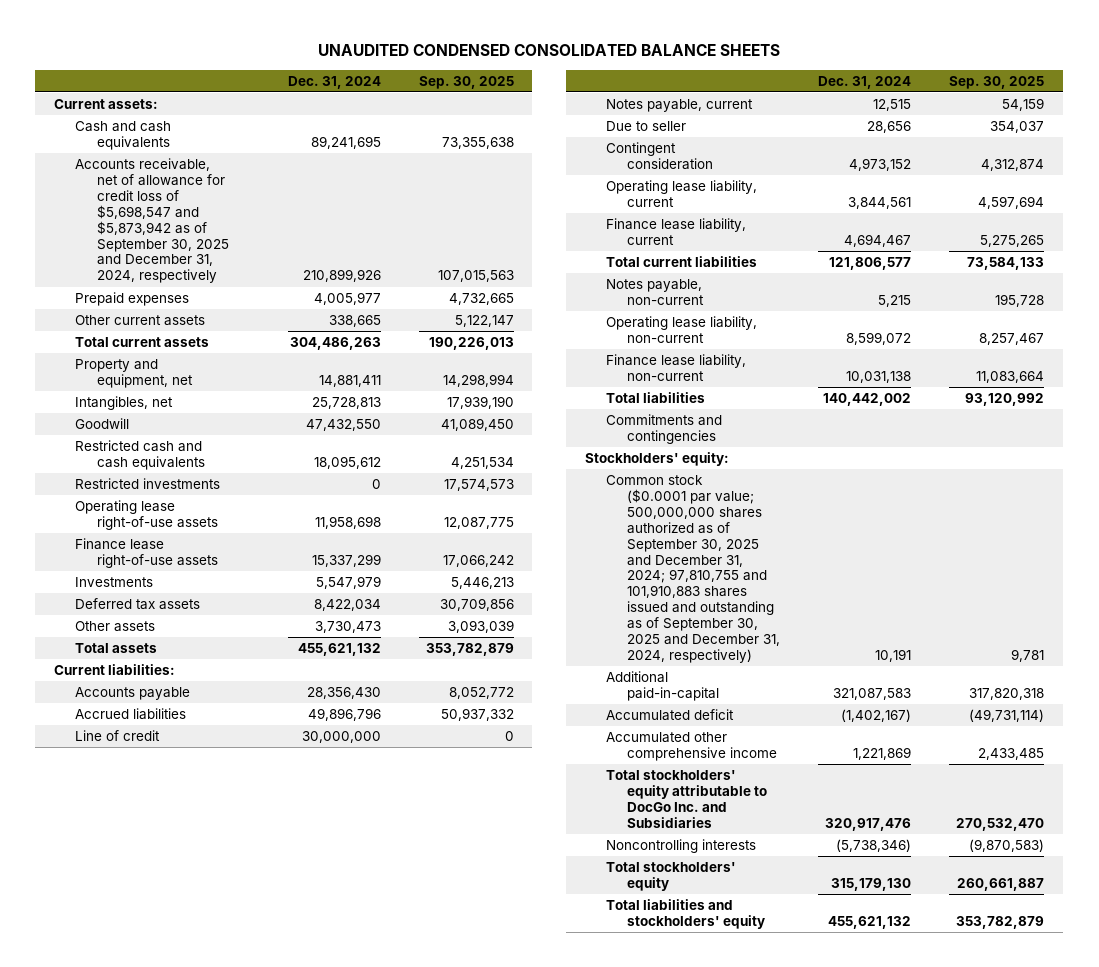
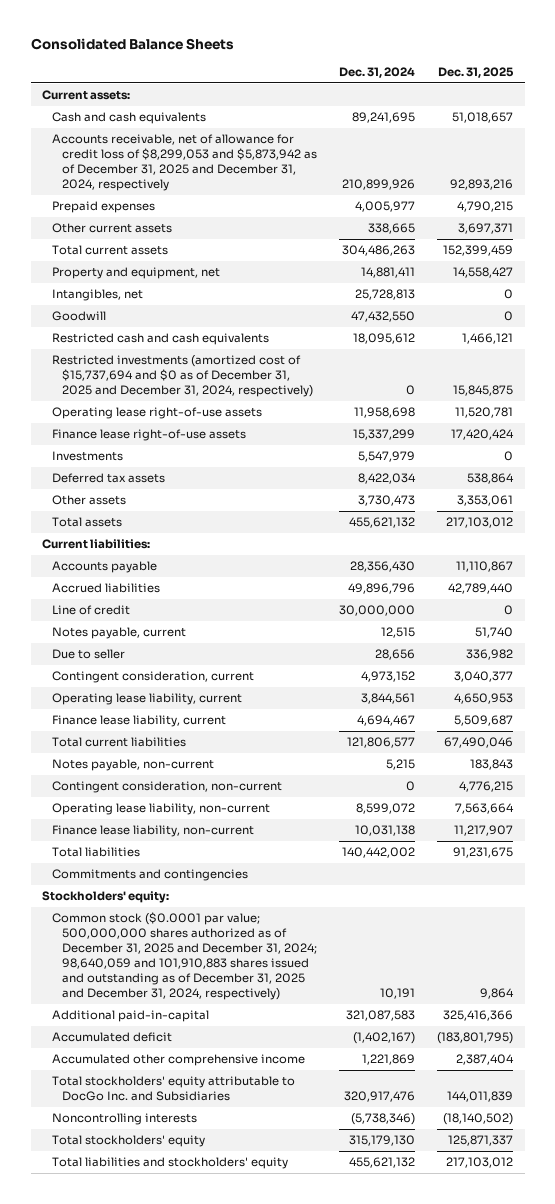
- UNAUDITED CONDENSED CONSOLIDATED BALANCE SHEETS
+ Consolidated Balance Sheets
- | Dec. 31, 2024 | Sep. 30, 2025
+ | Dec. 31, 2024 | Dec. 31, 2025
- Accounts receivable, net of allowance for credit loss of $5,698,547 and $5,873,942 as of September 30, 2025 and December 31, 2024, respectively | 210,899,926 | 107,015,563
+ Accounts receivable, net of allowance for credit loss of $8,299,053 and $5,873,942 as of December 31, 2025 and December 31, 2024, respectively | 210,899,926 | 92,893,216
- Restricted investments | 0 | 17,574,573
+ Restricted investments (amortized cost of $15,737,694 and $0 as of December 31, 2025 and December 31, 2024, respectively) | 0 | 15,845,875
- Contingent consideration | 4,973,152 | 4,312,874
+ Contingent consideration, current | 4,973,152 | 3,040,377
+ Contingent consideration, non-current | 0 | 4,776,215
- Common stock ($0.0001 par value; 500,000,000 shares authorized as of September 30, 2025 and December 31, 2024; 97,810,755 and 101,910,883 shares issued and outstanding as of September 30, 2025 and December 31, 2024, respectively) | 10,191 | 9,781
+ Common stock ($0.0001 par value; 500,000,000 shares authorized as of December 31, 2025 and December 31, 2024; 98,640,059 and 101,910,883 shares issued and outstanding as of December 31, 2025 and December 31, 2024, respectively) | 10,191 | 9,864

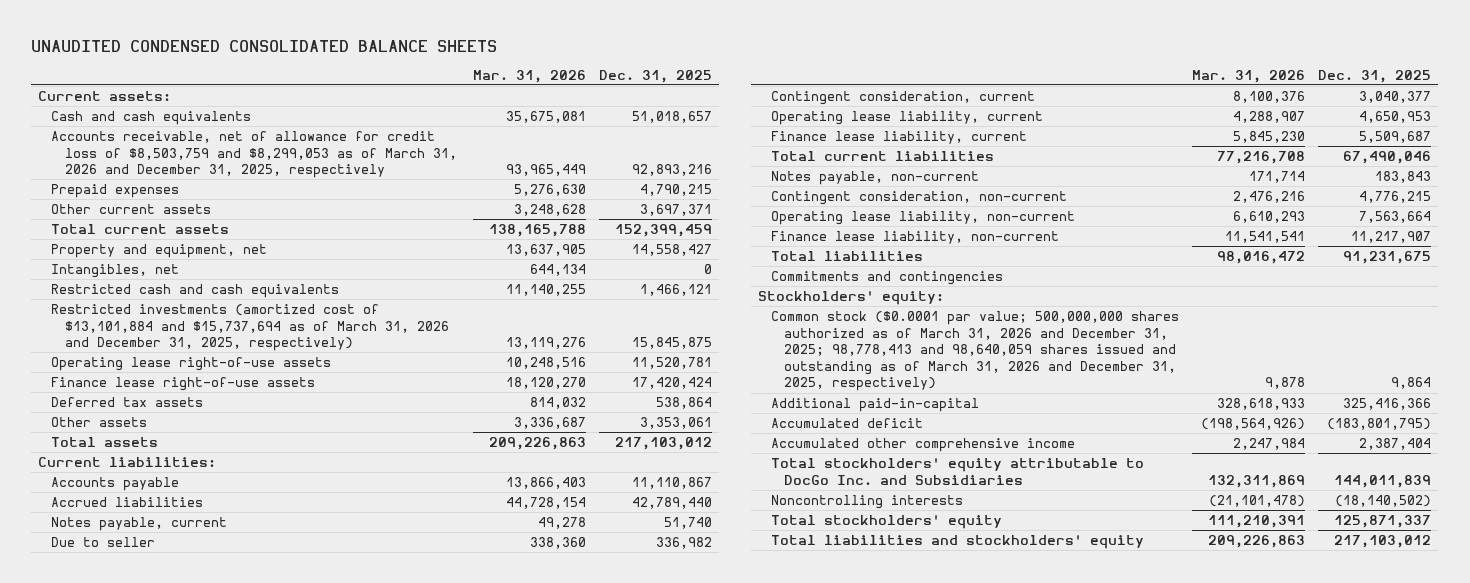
- Consolidated Balance Sheets
+ UNAUDITED CONDENSED CONSOLIDATED BALANCE SHEETS
- | Dec. 31, 2024 | Dec. 31, 2025
+ | Mar. 31, 2026 | Dec. 31, 2025
- Accounts receivable, net of allowance for credit loss of $8,299,053 and $5,873,942 as of December 31, 2025 and December 31, 2024, respectively | 210,899,926 | 92,893,216
+ Accounts receivable, net of allowance for credit loss of $8,503,759 and $8,299,053 as of March 31, 2026 and December 31, 2025, respectively | 93,965,449 | 92,893,216
- Goodwill | 47,432,550 | 0
- Restricted investments (amortized cost of $15,737,694 and $0 as of December 31, 2025 and December 31, 2024, respectively) | 0 | 15,845,875
+ Restricted investments (amortized cost of $13,101,884 and $15,737,694 as of March 31, 2026 and December 31, 2025, respectively) | 13,119,276 | 15,845,875
- Investments | 5,547,979 | 0
- Line of credit | 30,000,000 | 0
- Common stock ($0.0001 par value; 500,000,000 shares authorized as of December 31, 2025 and December 31, 2024; 98,640,059 and 101,910,883 shares issued and outstanding as of December 31, 2025 and December 31, 2024, respectively) | 10,191 | 9,864
+ Common stock ($0.0001 par value; 500,000,000 shares authorized as of March 31, 2026 and December 31, 2025; 98,778,413 and 98,640,059 shares issued and outstanding as of March 31, 2026 and December 31, 2025, respectively) | 9,878 | 9,864

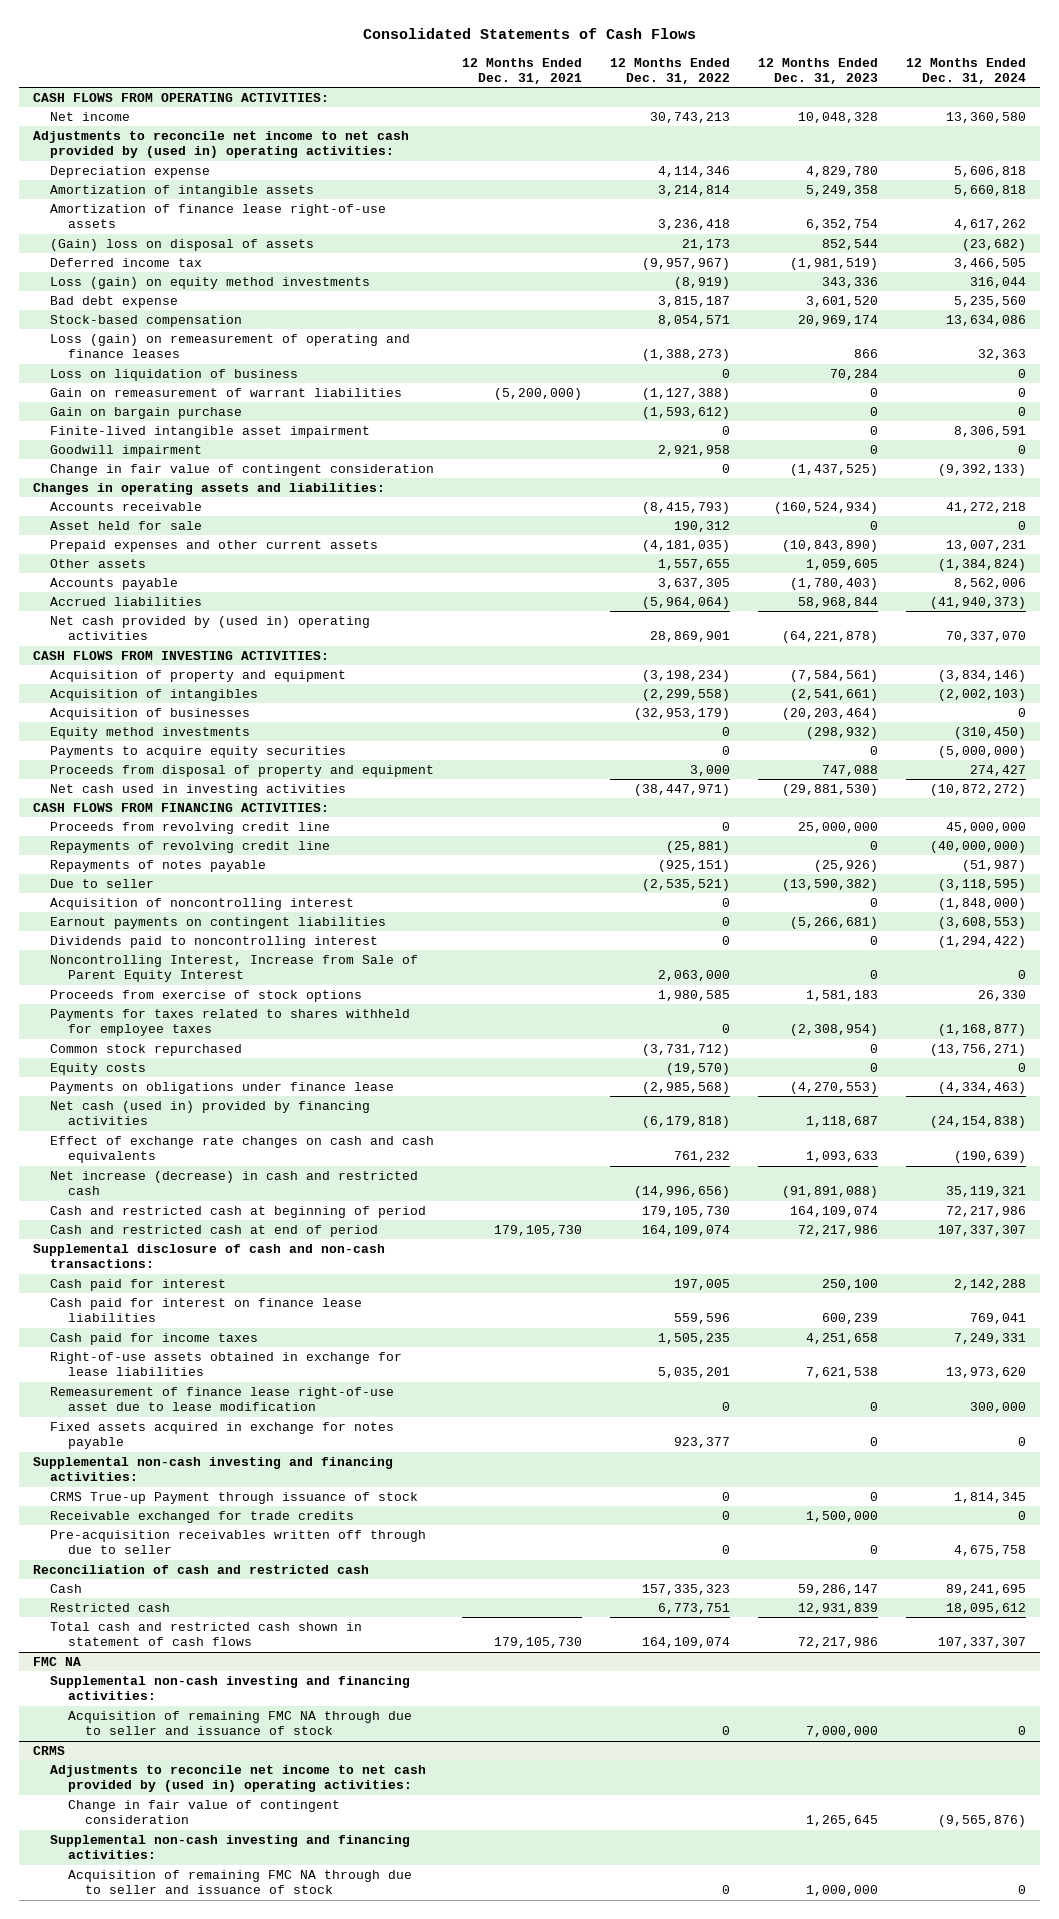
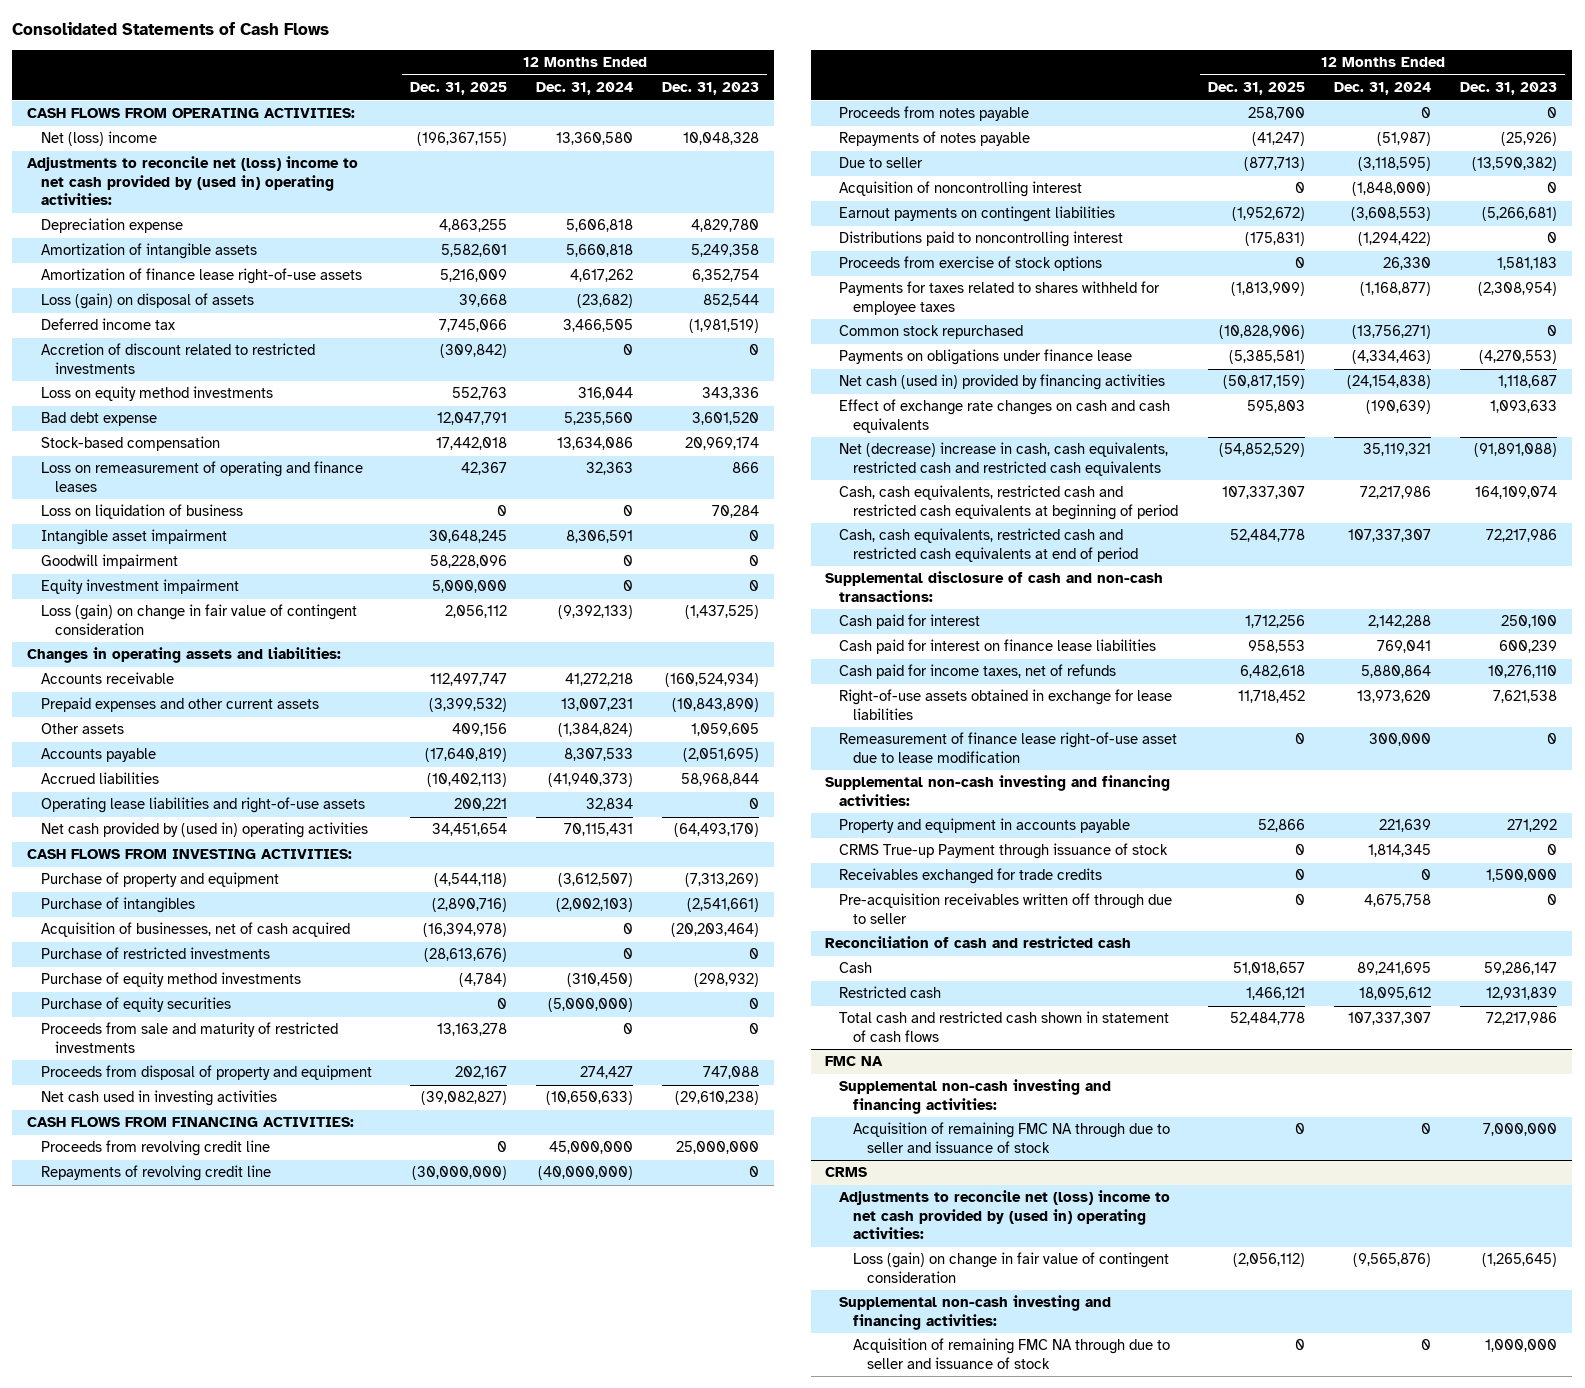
- | 12 Months Ended Dec. 31, 2021 | 12 Months Ended Dec. 31, 2022 | 12 Months Ended Dec. 31, 2023 | 12 Months Ended Dec. 31, 2024
+ | 12 Months Ended Dec. 31, 2025 | 12 Months Ended Dec. 31, 2024 | 12 Months Ended Dec. 31, 2023
- Net income | | 30,743,213 | 10,048,328 | 13,360,580
- Adjustments to reconcile net income to net cash provided by (used in) operating activities:
+ Net (loss) income | (196,367,155) | 13,360,580 | 10,048,328
+ Adjustments to reconcile net (loss) income to net cash provided by (used in) operating activities:
- (Gain) loss on disposal of assets | | 21,173 | 852,544 | (23,682)
+ Loss (gain) on disposal of assets | 39,668 | (23,682) | 852,544
- Loss (gain) on equity method investments | | (8,919) | 343,336 | 316,044
+ Accretion of discount related to restricted investments | (309,842) | 0 | 0
+ Loss on equity method investments | 552,763 | 316,044 | 343,336
- Loss (gain) on remeasurement of operating and finance leases | | (1,388,273) | 866 | 32,363
+ Loss on remeasurement of operating and finance leases | 42,367 | 32,363 | 866
- Gain on remeasurement of warrant liabilities | (5,200,000) | (1,127,388) | 0 | 0
- Gain on bargain purchase | | (1,593,612) | 0 | 0
- Finite-lived intangible asset impairment | | 0 | 0 | 8,306,591
+ Intangible asset impairment | 30,648,245 | 8,306,591 | 0
- Change in fair value of contingent consideration | | 0 | (1,437,525) | (9,392,133)
+ Equity investment impairment | 5,000,000 | 0 | 0
+ Loss (gain) on change in fair value of contingent consideration | 2,056,112 | (9,392,133) | (1,437,525)
- Asset held for sale | | 190,312 | 0 | 0
- Accounts payable | | 3,637,305 | (1,780,403) | 8,562,006
+ Accounts payable | (17,640,819) | 8,307,533 | (2,051,695)
- Net cash provided by (used in) operating activities | | 28,869,901 | (64,221,878) | 70,337,070
+ Operating lease liabilities and right-of-use assets | 200,221 | 32,834 | 0
+ Net cash provided by (used in) operating activities | 34,451,654 | 70,115,431 | (64,493,170)
- Acquisition of property and equipment | | (3,198,234) | (7,584,561) | (3,834,146)
- Acquisition of intangibles | | (2,299,558) | (2,541,661) | (2,002,103)
- Acquisition of businesses | | (32,953,179) | (20,203,464) | 0
- Equity method investments | | 0 | (298,932) | (310,450)
- Payments to acquire equity securities | | 0 | 0 | (5,000,000)
+ Purchase of property and equipment | (4,544,118) | (3,612,507) | (7,313,269)
+ Purchase of intangibles | (2,890,716) | (2,002,103) | (2,541,661)
+ Acquisition of businesses, net of cash acquired | (16,394,978) | 0 | (20,203,464)
+ Purchase of restricted investments | (28,613,676) | 0 | 0
+ Purchase of equity method investments | (4,784) | (310,450) | (298,932)
+ Purchase of equity securities | 0 | (5,000,000) | 0
+ Proceeds from sale and maturity of restricted investments | 13,163,278 | 0 | 0
- Net cash used in investing activities | | (38,447,971) | (29,881,530) | (10,872,272)
+ Net cash used in investing activities | (39,082,827) | (10,650,633) | (29,610,238)
+ Proceeds from notes payable | 258,700 | 0 | 0
- Dividends paid to noncontrolling interest | | 0 | 0 | (1,294,422)
- Noncontrolling Interest, Increase from Sale of Parent Equity Interest | | 2,063,000 | 0 | 0
+ Distributions paid to noncontrolling interest | (175,831) | (1,294,422) | 0
- Equity costs | | (19,570) | 0 | 0
- Net increase (decrease) in cash and restricted cash | | (14,996,656) | (91,891,088) | 35,119,321
- Cash and restricted cash at beginning of period | | 179,105,730 | 164,109,074 | 72,217,986
- Cash and restricted cash at end of period | 179,105,730 | 164,109,074 | 72,217,986 | 107,337,307
+ Net (decrease) increase in cash, cash equivalents, restricted cash and restricted cash equivalents | (54,852,529) | 35,119,321 | (91,891,088)
+ Cash, cash equivalents, restricted cash and restricted cash equivalents at beginning of period | 107,337,307 | 72,217,986 | 164,109,074
+ Cash, cash equivalents, restricted cash and restricted cash equivalents at end of period | 52,484,778 | 107,337,307 | 72,217,986
- Cash paid for income taxes | | 1,505,235 | 4,251,658 | 7,249,331
+ Cash paid for income taxes, net of refunds | 6,482,618 | 5,880,864 | 10,276,110
- Fixed assets acquired in exchange for notes payable | | 923,377 | 0 | 0
+ Property and equipment in accounts payable | 52,866 | 221,639 | 271,292
- Receivable exchanged for trade credits | | 0 | 1,500,000 | 0
+ Receivables exchanged for trade credits | 0 | 0 | 1,500,000
@ CRMS
- Adjustments to reconcile net income to net cash provided by (used in) operating activities:
- Change in fair value of contingent consideration | | | 1,265,645 | (9,565,876)
+ Adjustments to reconcile net (loss) income to net cash provided by (used in) operating activities:
+ Loss (gain) on change in fair value of contingent consideration | (2,056,112) | (9,565,876) | (1,265,645)

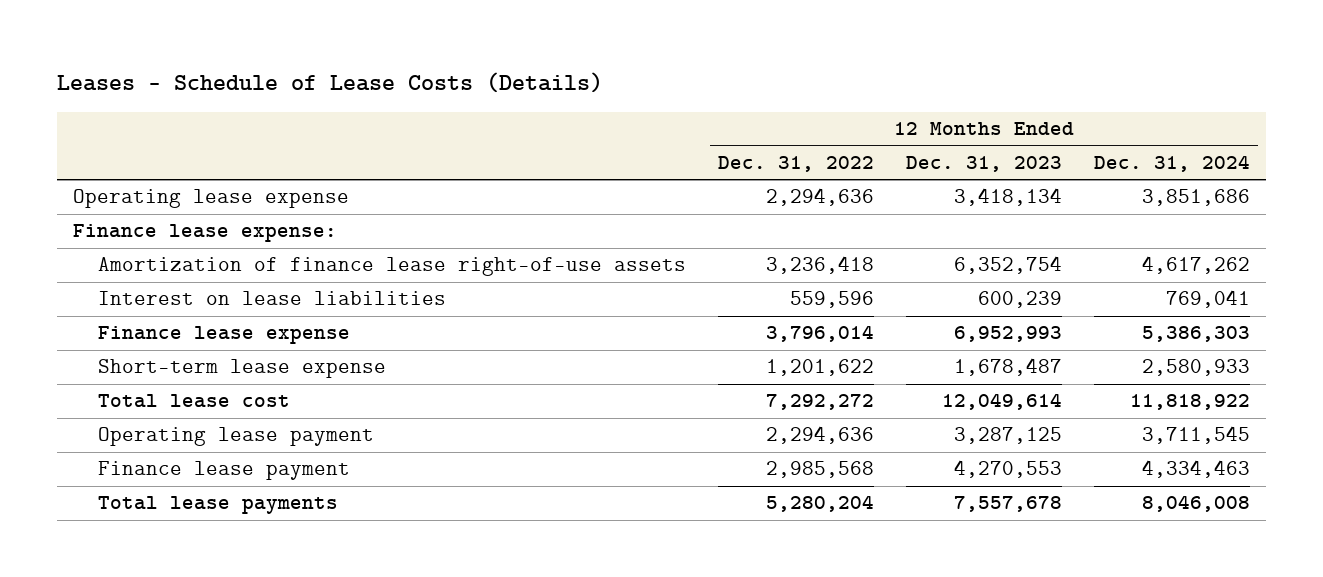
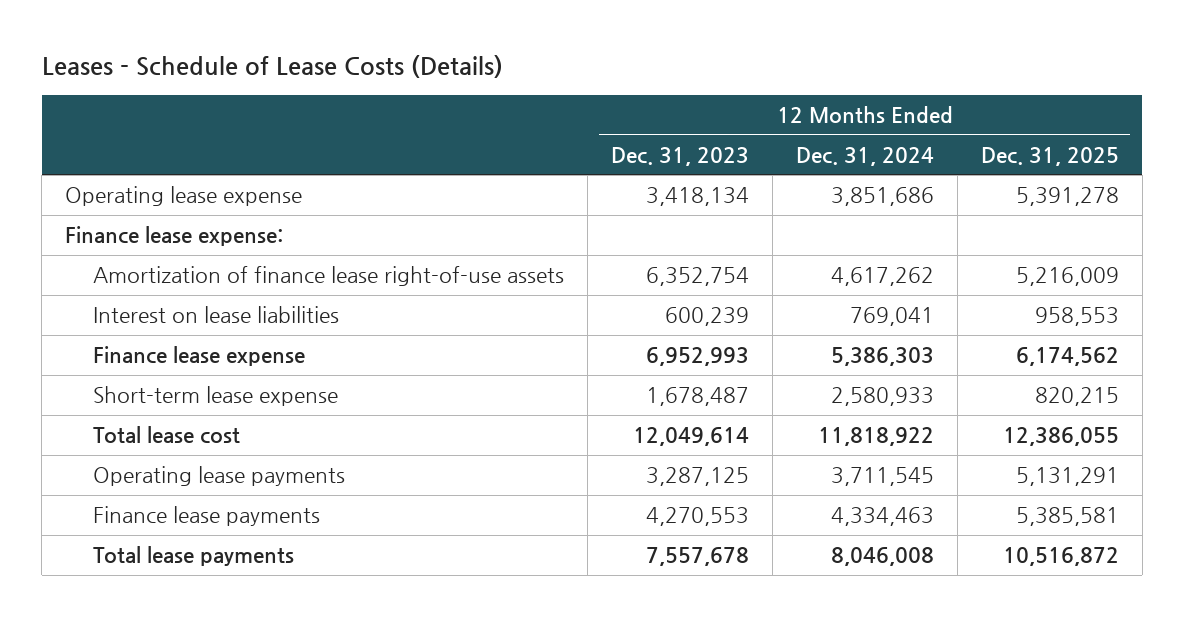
- | 12 Months Ended Dec. 31, 2022 | 12 Months Ended Dec. 31, 2023 | 12 Months Ended Dec. 31, 2024
+ | 12 Months Ended Dec. 31, 2023 | 12 Months Ended Dec. 31, 2024 | 12 Months Ended Dec. 31, 2025
- Operating lease payment | 2,294,636 | 3,287,125 | 3,711,545
- Finance lease payment | 2,985,568 | 4,270,553 | 4,334,463
+ Operating lease payments | 3,287,125 | 3,711,545 | 5,131,291
+ Finance lease payments | 4,270,553 | 4,334,463 | 5,385,581

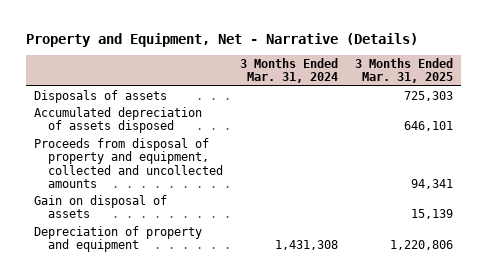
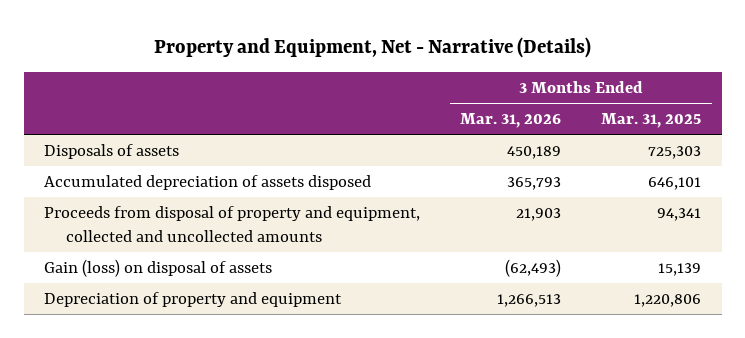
- | 3 Months Ended Mar. 31, 2024 | 3 Months Ended Mar. 31, 2025
+ | 3 Months Ended Mar. 31, 2026 | 3 Months Ended Mar. 31, 2025
- Gain on disposal of assets | | 15,139
+ Gain (loss) on disposal of assets | (62,493) | 15,139

